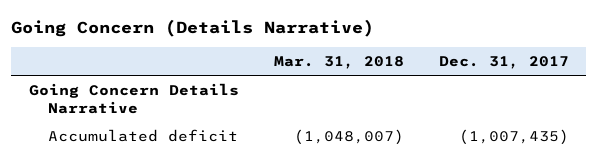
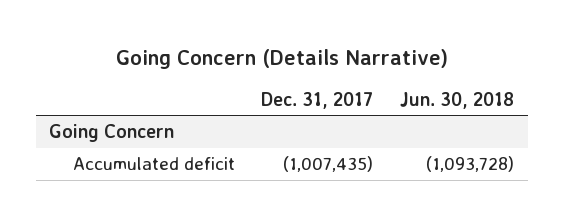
- | Mar. 31, 2018 | Dec. 31, 2017
+ | Dec. 31, 2017 | Jun. 30, 2018
- Going Concern Details Narrative
+ Going Concern

